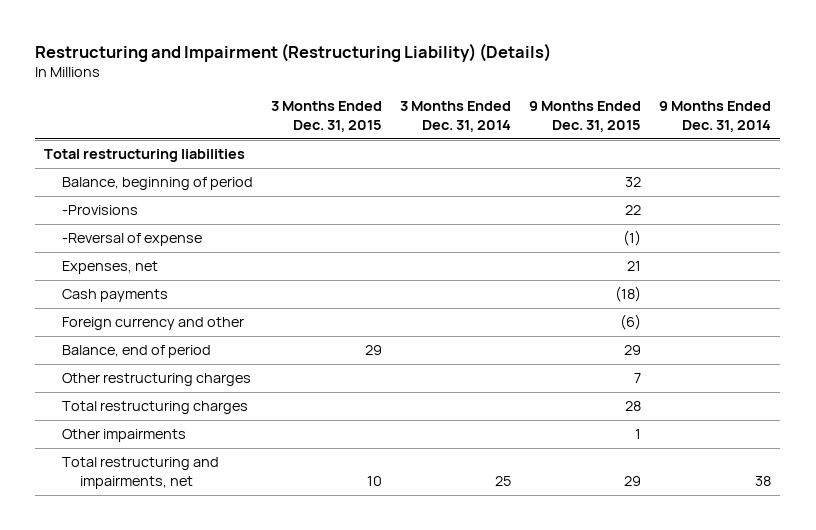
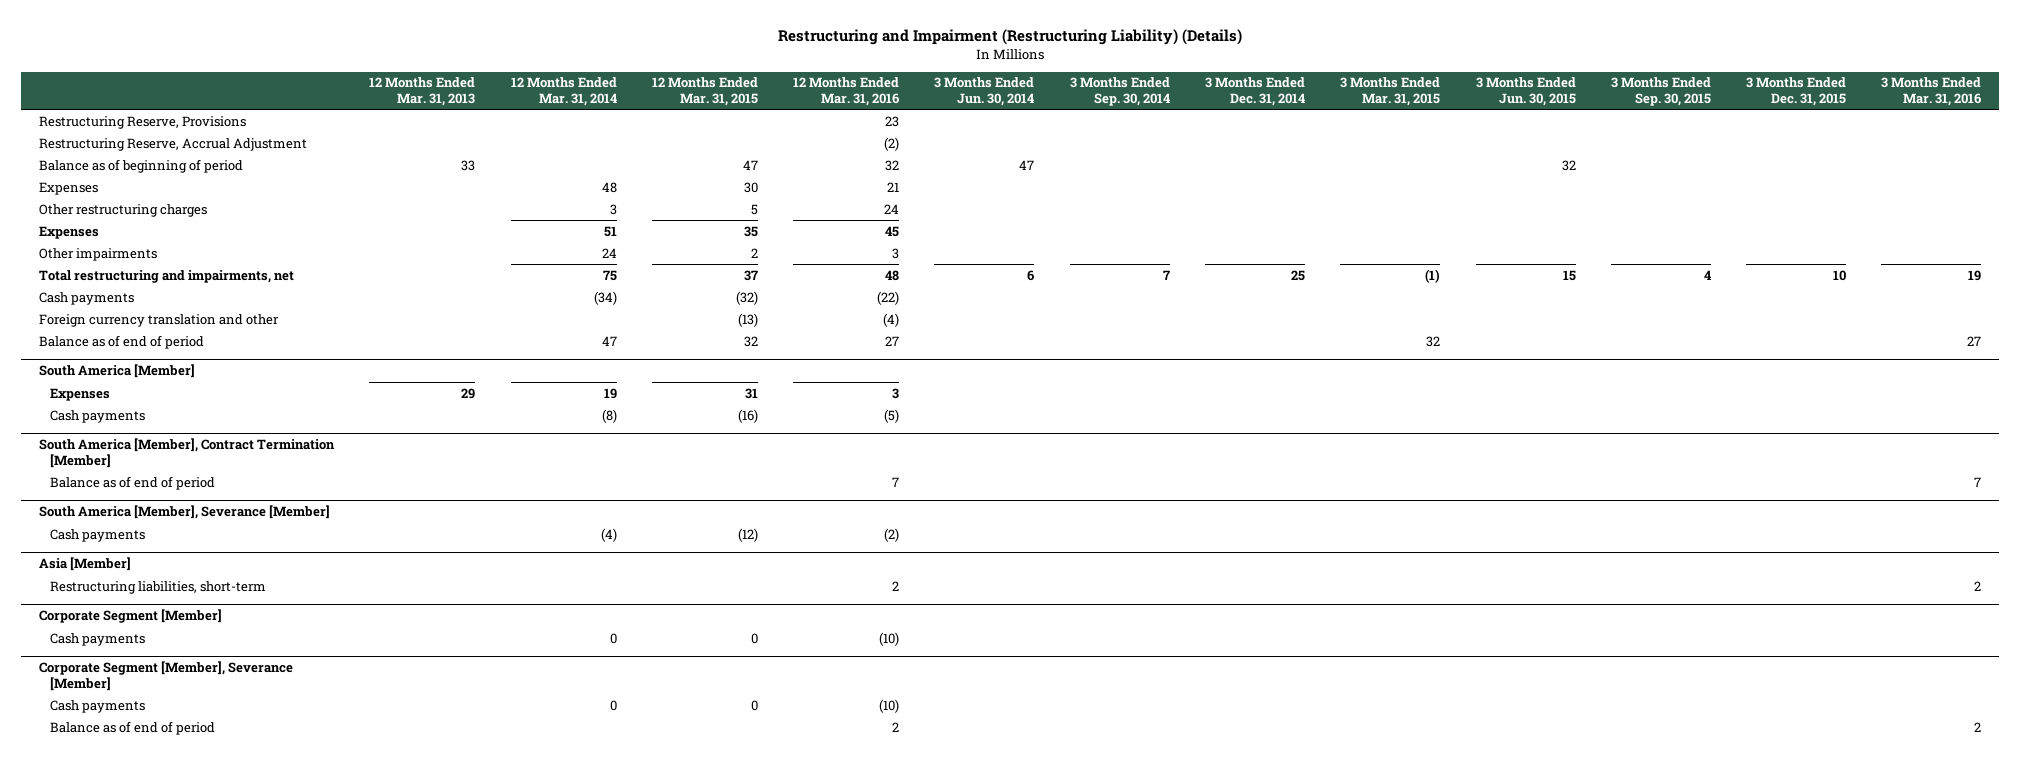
- | 3 Months Ended Dec. 31, 2015 | 3 Months Ended Dec. 31, 2014 | 9 Months Ended Dec. 31, 2015 | 9 Months Ended Dec. 31, 2014
+ | 12 Months Ended Mar. 31, 2013 | 12 Months Ended Mar. 31, 2014 | 12 Months Ended Mar. 31, 2015 | 12 Months Ended Mar. 31, 2016 | 3 Months Ended Jun. 30, 2014 | 3 Months Ended Sep. 30, 2014 | 3 Months Ended Dec. 31, 2014 | 3 Months Ended Mar. 31, 2015 | 3 Months Ended Jun. 30, 2015 | 3 Months Ended Sep. 30, 2015 | 3 Months Ended Dec. 31, 2015 | 3 Months Ended Mar. 31, 2016
- Total restructuring liabilities
- Balance, beginning of period | | | 32 |
- -Provisions | | | 22 |
- -Reversal of expense | | | (1) |
- Expenses, net | | | 21 |
- Foreign currency and other | | | (6) |
- Balance, end of period | 29 | | 29 |
+ Restructuring Reserve, Provisions | | | | 23 | | | | | | | |
+ Restructuring Reserve, Accrual Adjustment | | | | (2) | | | | | | | |
+ Balance as of beginning of period | 33 | | 47 | 32 | 47 | | | | 32 | | |
+ Expenses | | 48 | 30 | 21 | | | | | | | |
- Total restructuring charges | | | 28 |
+ Expenses | | 51 | 35 | 45 | | | | | | | |
moved down: Cash payments | | (34) | (32) | (22) | | | | | | | |
+ Foreign currency translation and other | | | (13) | (4) | | | | | | | |
+ Balance as of end of period | | 47 | 32 | 27 | | | | 32 | | | | 27
+ South America [Member]
+ Expenses | 29 | 19 | 31 | 3 | | | | | | | |
+ Cash payments | | (8) | (16) | (5) | | | | | | | |
+ South America [Member], Contract Termination [Member]
+ Balance as of end of period | | | | 7 | | | | | | | | 7
+ South America [Member], Severance [Member]
+ Cash payments | | (4) | (12) | (2) | | | | | | | |
+ Asia [Member]
+ Restructuring liabilities, short-term | | | | 2 | | | | | | | | 2
+ Corporate Segment [Member]
+ Cash payments | | 0 | 0 | (10) | | | | | | | |
+ Corporate Segment [Member], Severance [Member]
+ Cash payments | | 0 | 0 | (10) | | | | | | | |
+ Balance as of end of period | | | | 2 | | | | | | | | 2

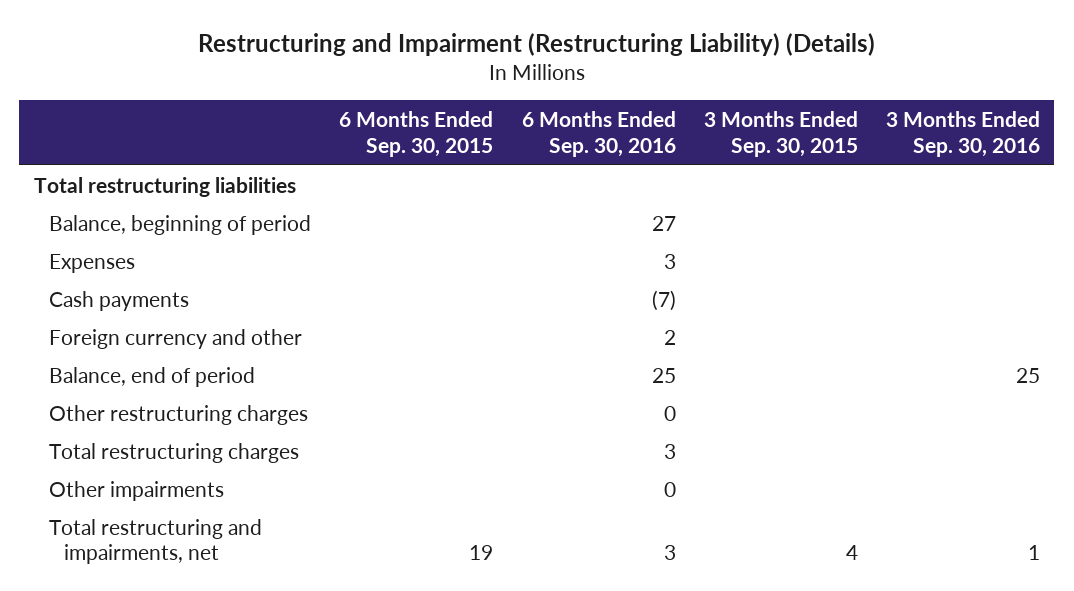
- | 12 Months Ended Mar. 31, 2013 | 12 Months Ended Mar. 31, 2014 | 12 Months Ended Mar. 31, 2015 | 12 Months Ended Mar. 31, 2016 | 3 Months Ended Jun. 30, 2014 | 3 Months Ended Sep. 30, 2014 | 3 Months Ended Dec. 31, 2014 | 3 Months Ended Mar. 31, 2015 | 3 Months Ended Jun. 30, 2015 | 3 Months Ended Sep. 30, 2015 | 3 Months Ended Dec. 31, 2015 | 3 Months Ended Mar. 31, 2016
+ | 6 Months Ended Sep. 30, 2015 | 6 Months Ended Sep. 30, 2016 | 3 Months Ended Sep. 30, 2015 | 3 Months Ended Sep. 30, 2016
- Restructuring Reserve, Provisions | | | | 23 | | | | | | | |
- Restructuring Reserve, Accrual Adjustment | | | | (2) | | | | | | | |
- Balance as of beginning of period | 33 | | 47 | 32 | 47 | | | | 32 | | |
+ Total restructuring liabilities
+ Balance, beginning of period | | 27 | |
moved up: Cash payments | | (7) | |
+ Foreign currency and other | | 2 | |
+ Balance, end of period | | 25 | | 25
- Expenses | | 51 | 35 | 45 | | | | | | | |
+ Total restructuring charges | | 3 | |
- Foreign currency translation and other | | | (13) | (4) | | | | | | | |
- Balance as of end of period | | 47 | 32 | 27 | | | | 32 | | | | 27
- South America [Member]
- Expenses | 29 | 19 | 31 | 3 | | | | | | | |
- Cash payments | | (8) | (16) | (5) | | | | | | | |
- South America [Member], Contract Termination [Member]
- Balance as of end of period | | | | 7 | | | | | | | | 7
- South America [Member], Severance [Member]
- Cash payments | | (4) | (12) | (2) | | | | | | | |
- Asia [Member]
- Restructuring liabilities, short-term | | | | 2 | | | | | | | | 2
- Corporate Segment [Member]
- Cash payments | | 0 | 0 | (10) | | | | | | | |
- Corporate Segment [Member], Severance [Member]
- Cash payments | | 0 | 0 | (10) | | | | | | | |
- Balance as of end of period | | | | 2 | | | | | | | | 2

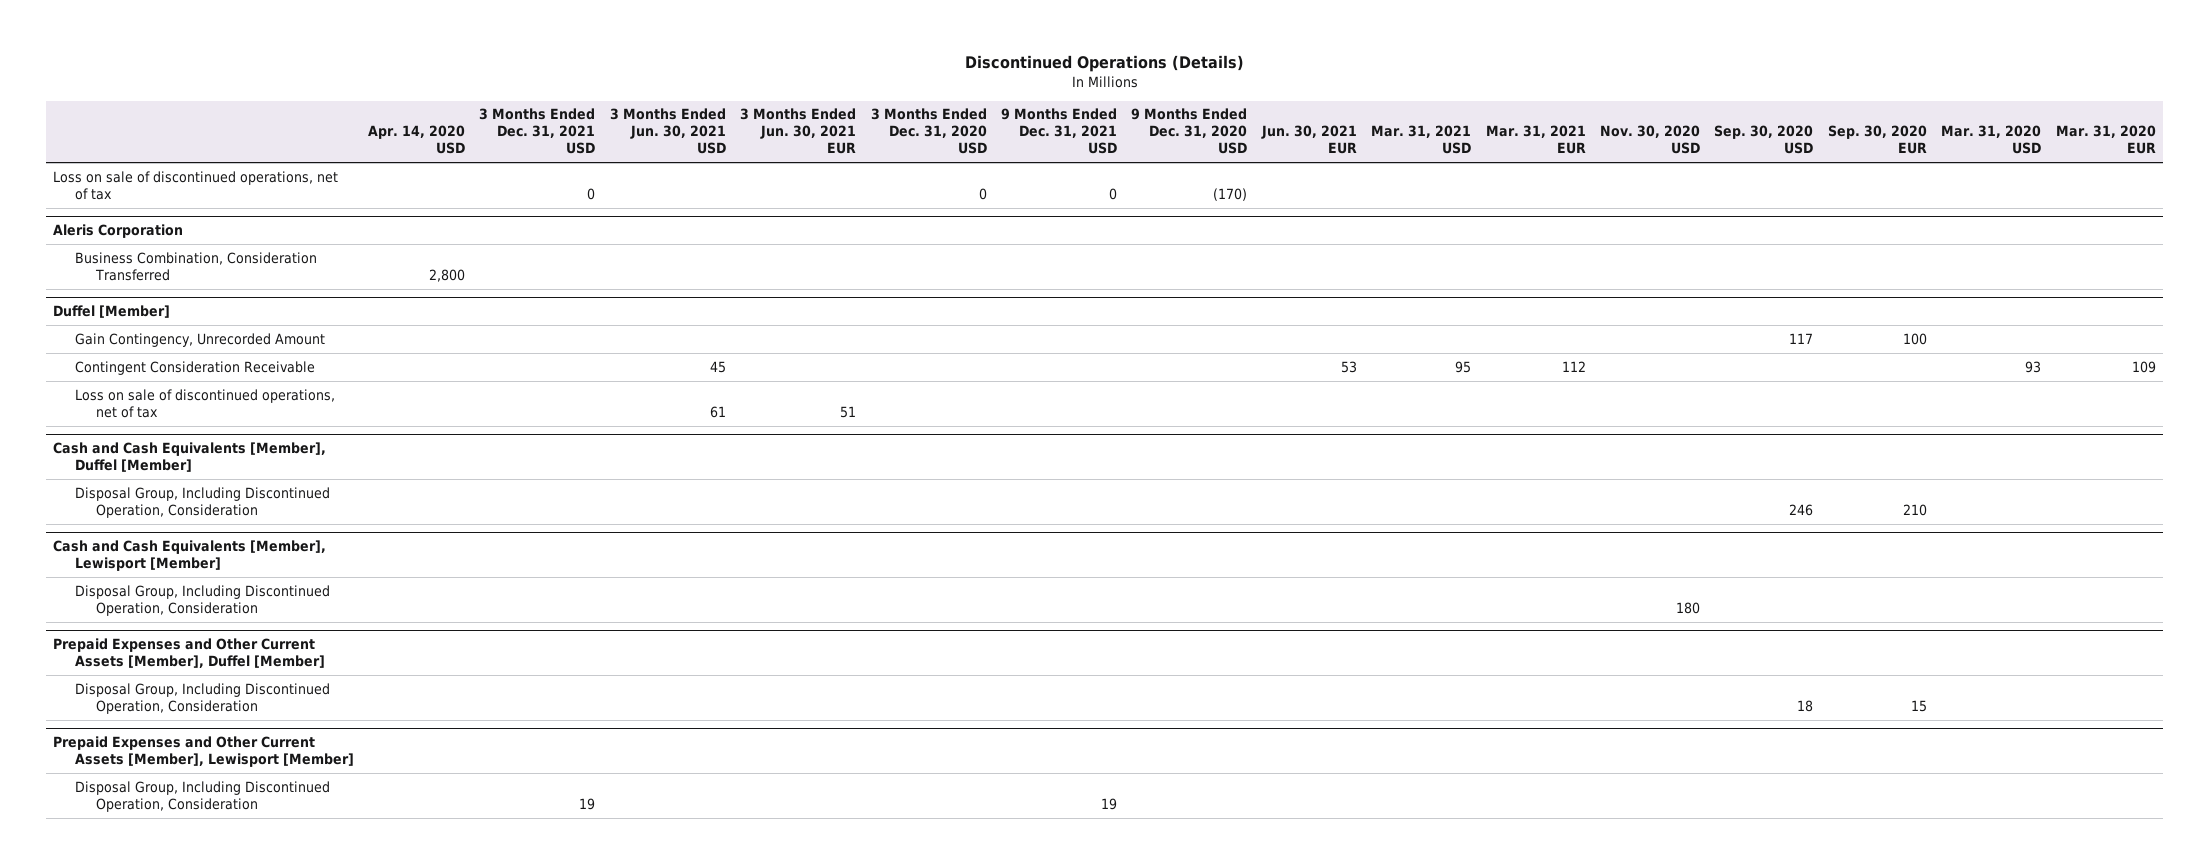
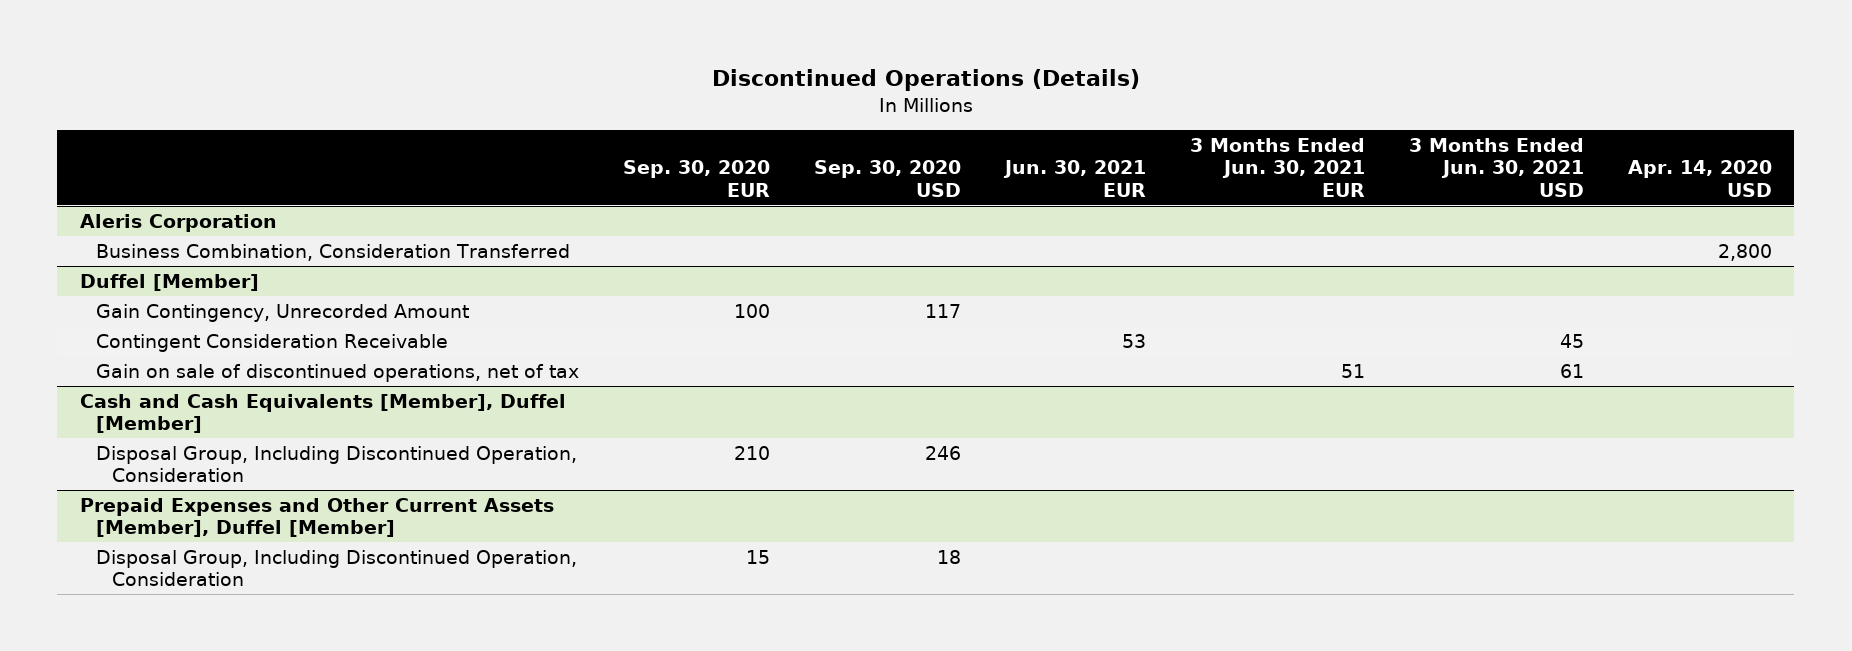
- | Apr. 14, 2020 USD | 3 Months Ended Dec. 31, 2021 USD | 3 Months Ended Jun. 30, 2021 USD | 3 Months Ended Jun. 30, 2021 EUR | 3 Months Ended Dec. 31, 2020 USD | 9 Months Ended Dec. 31, 2021 USD | 9 Months Ended Dec. 31, 2020 USD | Jun. 30, 2021 EUR | Mar. 31, 2021 USD | Mar. 31, 2021 EUR | Nov. 30, 2020 USD | Sep. 30, 2020 USD | Sep. 30, 2020 EUR | Mar. 31, 2020 USD | Mar. 31, 2020 EUR
+ | Sep. 30, 2020 EUR | Sep. 30, 2020 USD | Jun. 30, 2021 EUR | 3 Months Ended Jun. 30, 2021 EUR | 3 Months Ended Jun. 30, 2021 USD | Apr. 14, 2020 USD
- Loss on sale of discontinued operations, net of tax | | 0 | | | 0 | 0 | (170) | | | | | | | |
@ Duffel [Member]
- Loss on sale of discontinued operations, net of tax | | | 61 | 51 | | | | | | | | | | |
+ Gain on sale of discontinued operations, net of tax | | | | 51 | 61 |
- Cash and Cash Equivalents [Member], Lewisport [Member]
- Disposal Group, Including Discontinued Operation, Consideration | | | | | | | | | | | 180 | | | |
- Prepaid Expenses and Other Current Assets [Member], Lewisport [Member]
- Disposal Group, Including Discontinued Operation, Consideration | | 19 | | | | 19 | | | | | | | | |

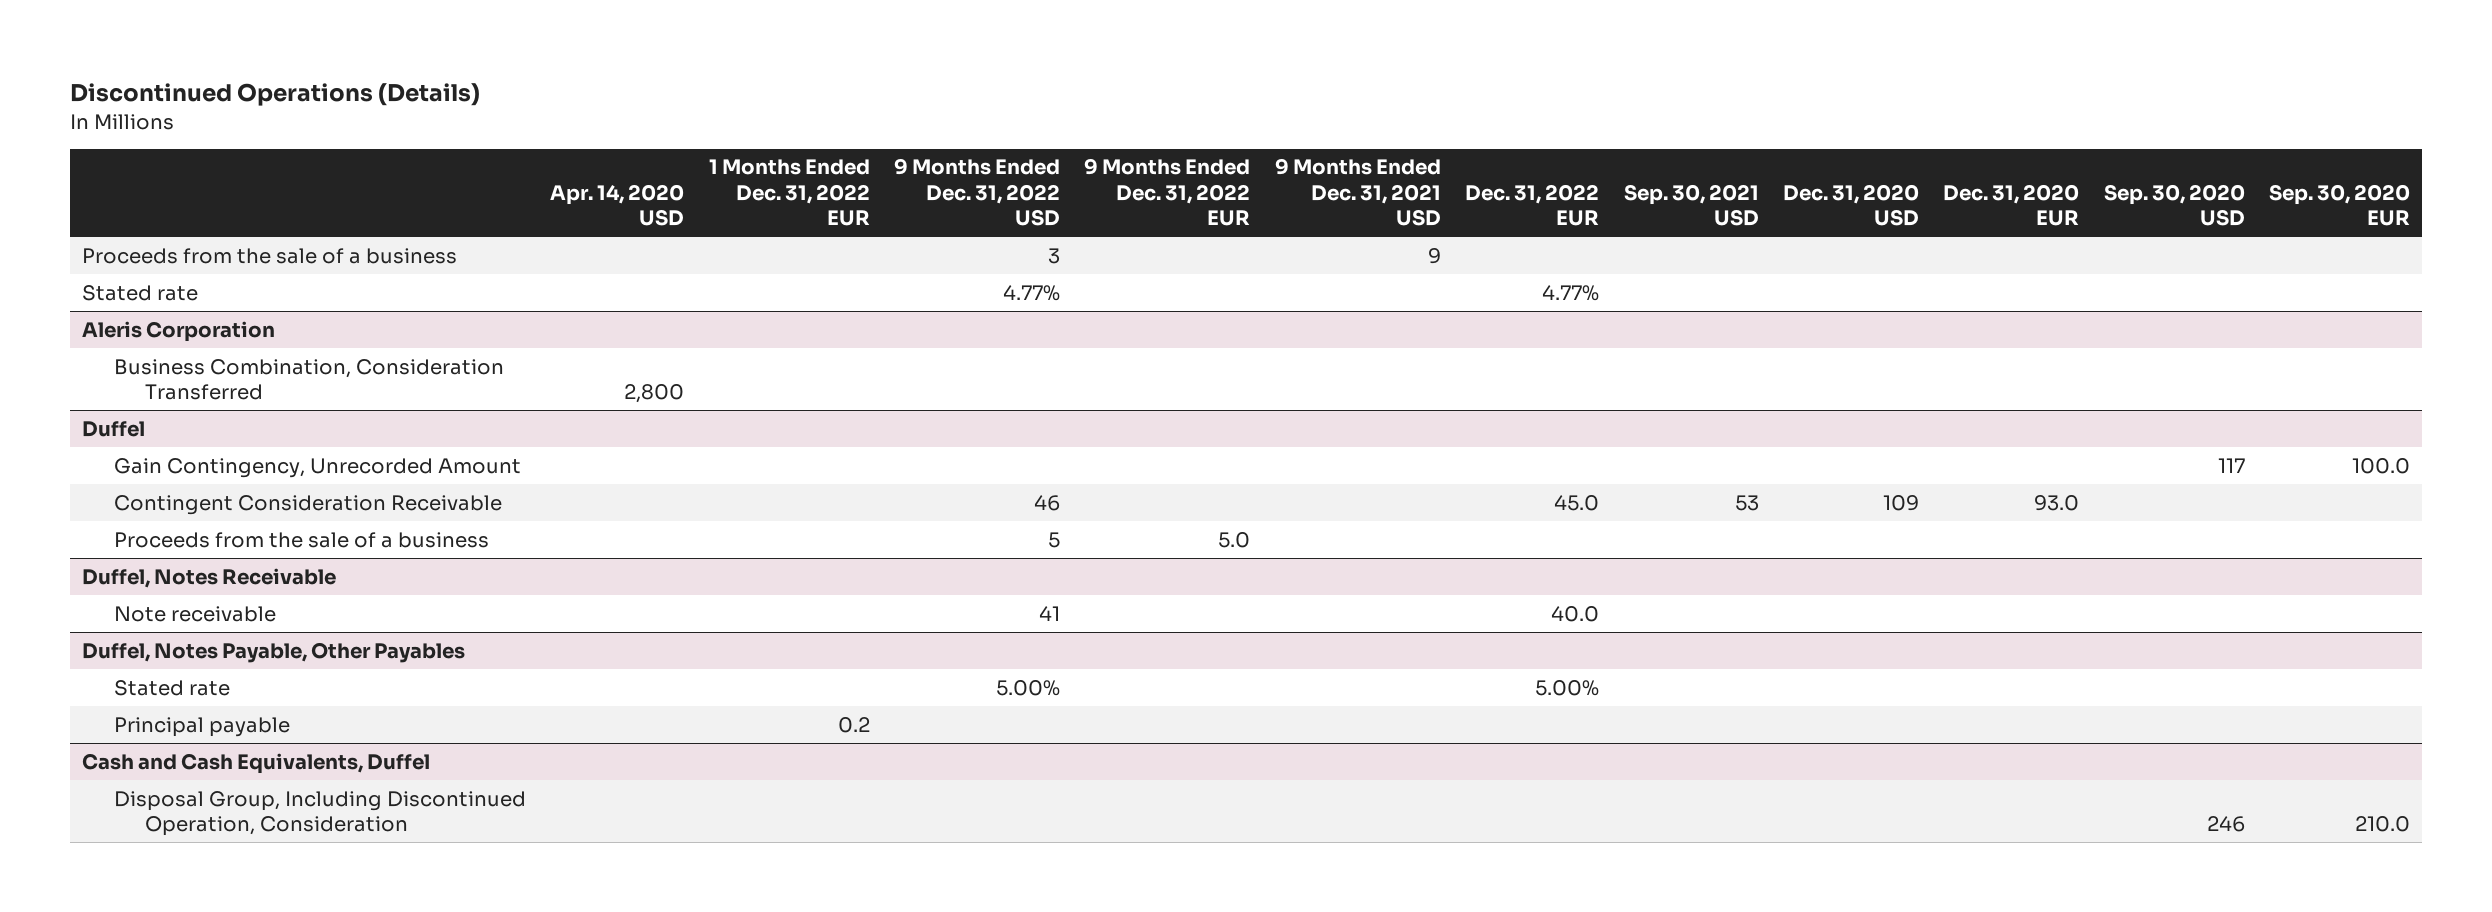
- | Sep. 30, 2020 EUR | Sep. 30, 2020 USD | Jun. 30, 2021 EUR | 3 Months Ended Jun. 30, 2021 EUR | 3 Months Ended Jun. 30, 2021 USD | Apr. 14, 2020 USD
+ | Apr. 14, 2020 USD | 1 Months Ended Dec. 31, 2022 EUR | 9 Months Ended Dec. 31, 2022 USD | 9 Months Ended Dec. 31, 2022 EUR | 9 Months Ended Dec. 31, 2021 USD | Dec. 31, 2022 EUR | Sep. 30, 2021 USD | Dec. 31, 2020 USD | Dec. 31, 2020 EUR | Sep. 30, 2020 USD | Sep. 30, 2020 EUR
+ Proceeds from the sale of a business | | | 3 | | 9 | | | | | |
+ Stated rate | | | 4.77% | | | 4.77% | | | | |
- Duffel [Member]
- Gain Contingency, Unrecorded Amount | 100 | 117 | | | |
+ Duffel
+ Gain Contingency, Unrecorded Amount | | | | | | | | | | 117 | 100.0
- Gain on sale of discontinued operations, net of tax | | | | 51 | 61 |
- Cash and Cash Equivalents [Member], Duffel [Member]
- Disposal Group, Including Discontinued Operation, Consideration | 210 | 246 | | | |
- Prepaid Expenses and Other Current Assets [Member], Duffel [Member]
- Disposal Group, Including Discontinued Operation, Consideration | 15 | 18 | | | |
+ Proceeds from the sale of a business | | | 5 | 5.0 | | | | | | |
+ Duffel, Notes Receivable
+ Note receivable | | | 41 | | | 40.0 | | | | |
+ Duffel, Notes Payable, Other Payables
+ Stated rate | | | 5.00% | | | 5.00% | | | | |
+ Principal payable | | 0.2 | | | | | | | | |
+ Cash and Cash Equivalents, Duffel
+ Disposal Group, Including Discontinued Operation, Consideration | | | | | | | | | | 246 | 210.0

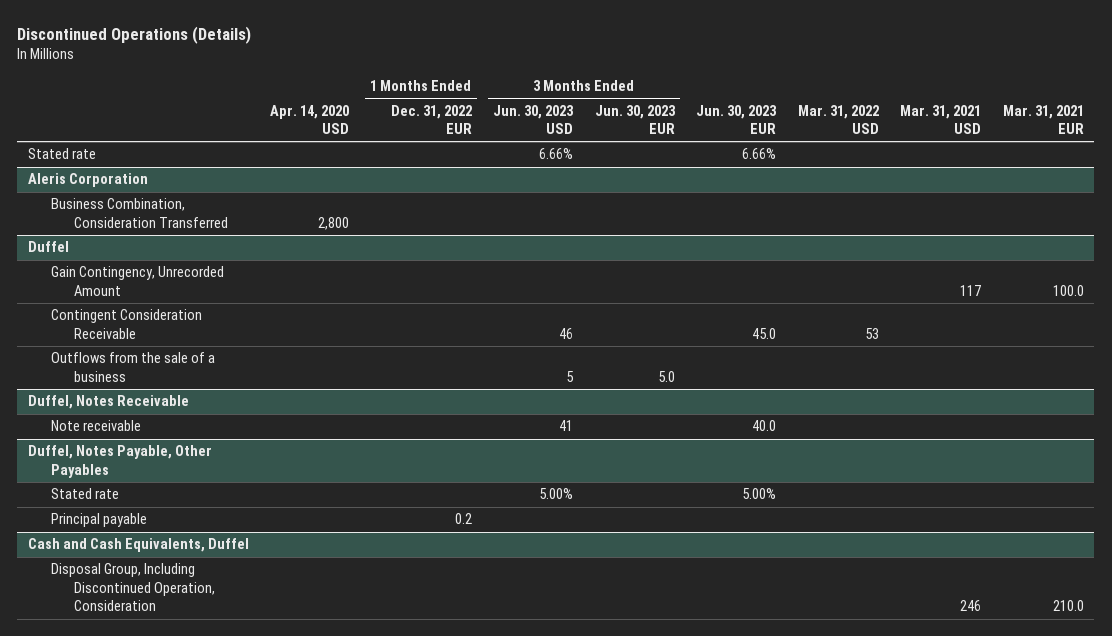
- | Apr. 14, 2020 USD | 1 Months Ended Dec. 31, 2022 EUR | 9 Months Ended Dec. 31, 2022 USD | 9 Months Ended Dec. 31, 2022 EUR | 9 Months Ended Dec. 31, 2021 USD | Dec. 31, 2022 EUR | Sep. 30, 2021 USD | Dec. 31, 2020 USD | Dec. 31, 2020 EUR | Sep. 30, 2020 USD | Sep. 30, 2020 EUR
+ | Apr. 14, 2020 USD | 1 Months Ended Dec. 31, 2022 EUR | 3 Months Ended Jun. 30, 2023 USD | 3 Months Ended Jun. 30, 2023 EUR | Jun. 30, 2023 EUR | Mar. 31, 2022 USD | Mar. 31, 2021 USD | Mar. 31, 2021 EUR
- Proceeds from the sale of a business | | | 3 | | 9 | | | | | |
@ Duffel
- Proceeds from the sale of a business | | | 5 | 5.0 | | | | | | |
+ Outflows from the sale of a business | | | 5 | 5.0 | | | |

